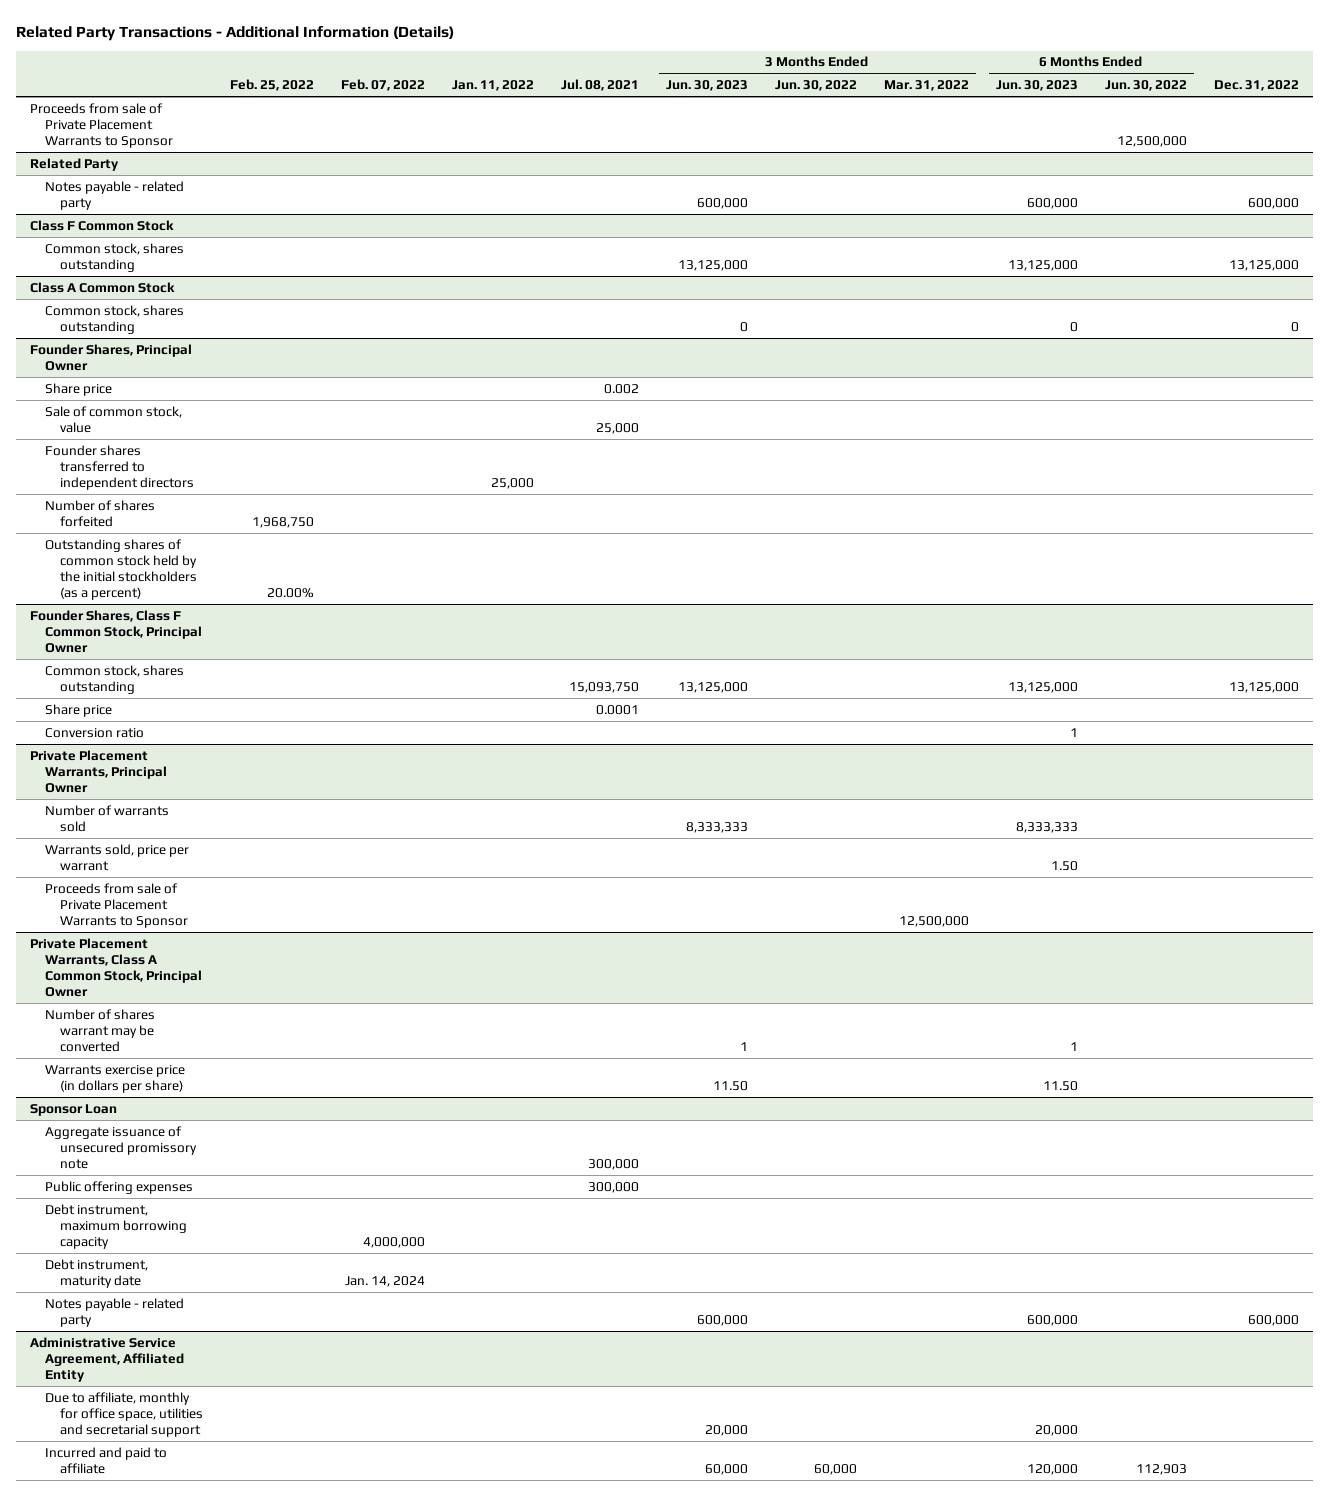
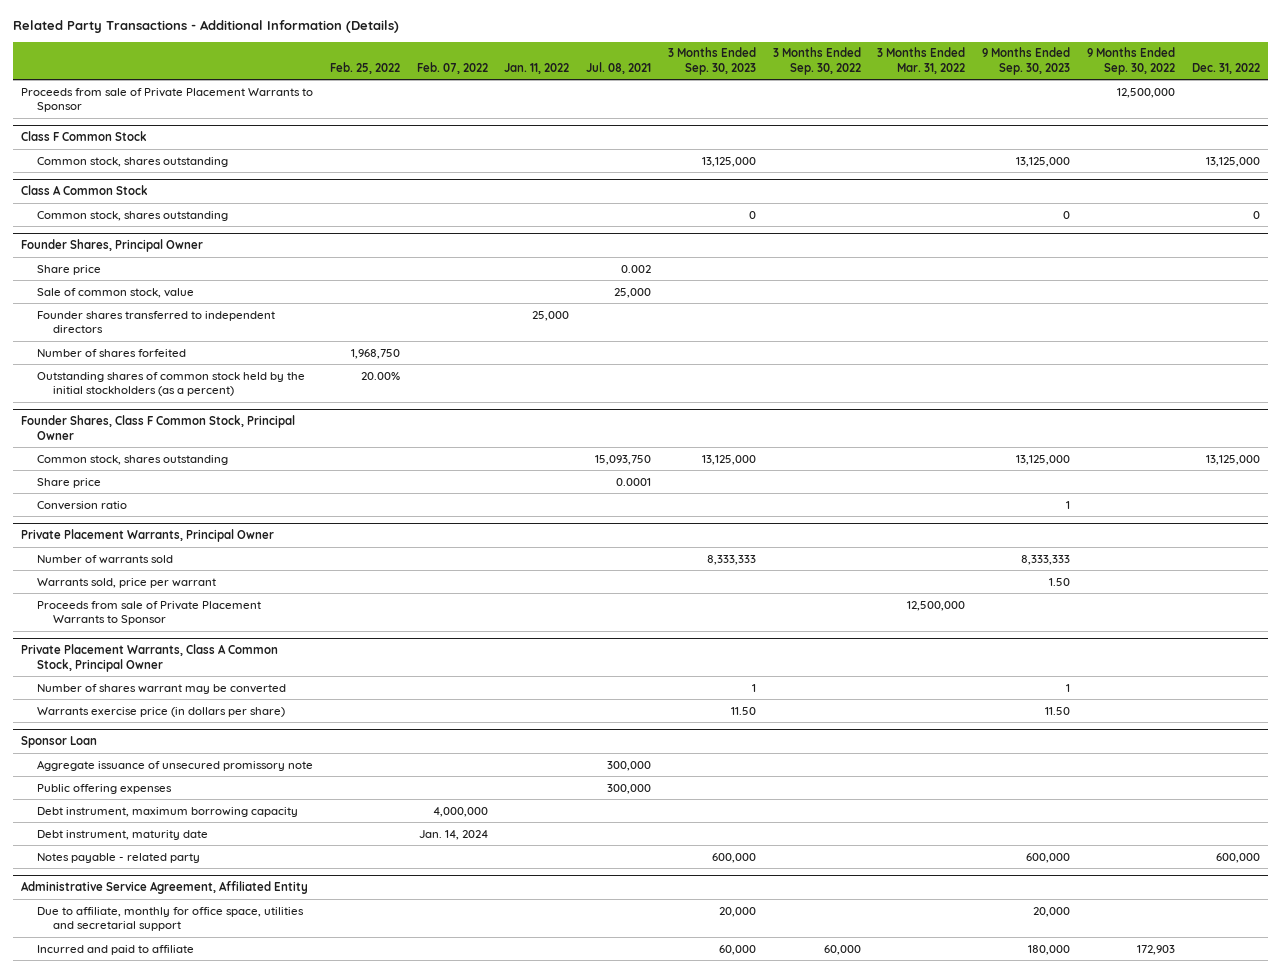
- | Feb. 25, 2022 | Feb. 07, 2022 | Jan. 11, 2022 | Jul. 08, 2021 | 3 Months Ended Jun. 30, 2023 | 3 Months Ended Jun. 30, 2022 | 3 Months Ended Mar. 31, 2022 | 6 Months Ended Jun. 30, 2023 | 6 Months Ended Jun. 30, 2022 | Dec. 31, 2022
+ | Feb. 25, 2022 | Feb. 07, 2022 | Jan. 11, 2022 | Jul. 08, 2021 | 3 Months Ended Sep. 30, 2023 | 3 Months Ended Sep. 30, 2022 | 3 Months Ended Mar. 31, 2022 | 9 Months Ended Sep. 30, 2023 | 9 Months Ended Sep. 30, 2022 | Dec. 31, 2022
- Related Party
- Notes payable - related party | | | | | 600,000 | | | 600,000 | | 600,000

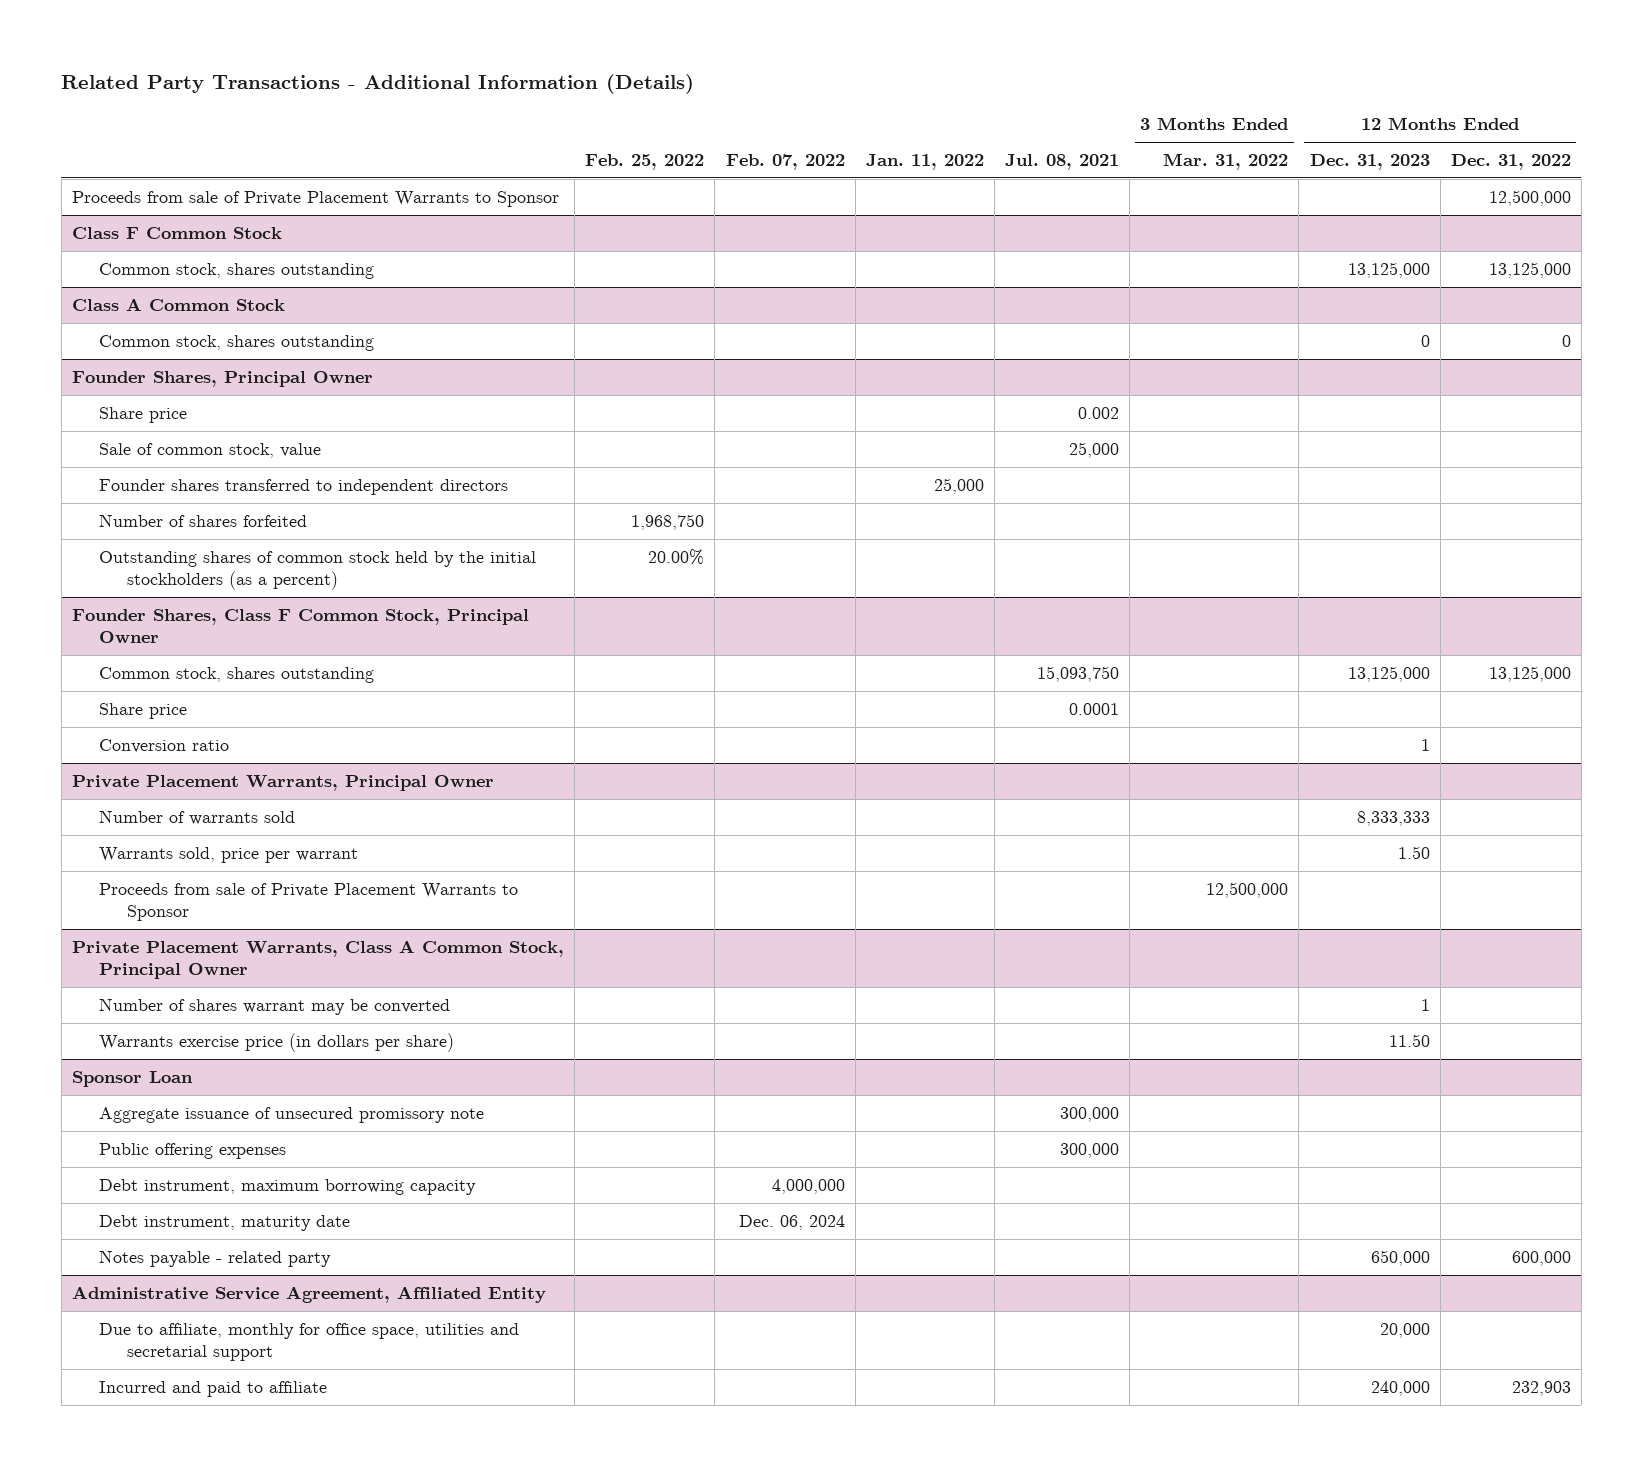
- | Feb. 25, 2022 | Feb. 07, 2022 | Jan. 11, 2022 | Jul. 08, 2021 | 3 Months Ended Sep. 30, 2023 | 3 Months Ended Sep. 30, 2022 | 3 Months Ended Mar. 31, 2022 | 9 Months Ended Sep. 30, 2023 | 9 Months Ended Sep. 30, 2022 | Dec. 31, 2022
+ | Feb. 25, 2022 | Feb. 07, 2022 | Jan. 11, 2022 | Jul. 08, 2021 | 3 Months Ended Mar. 31, 2022 | 12 Months Ended Dec. 31, 2023 | 12 Months Ended Dec. 31, 2022
@ Sponsor Loan
- Debt instrument, maturity date | | Jan. 14, 2024 | | | | | | | |
+ Debt instrument, maturity date | | Dec. 06, 2024 | | | | |

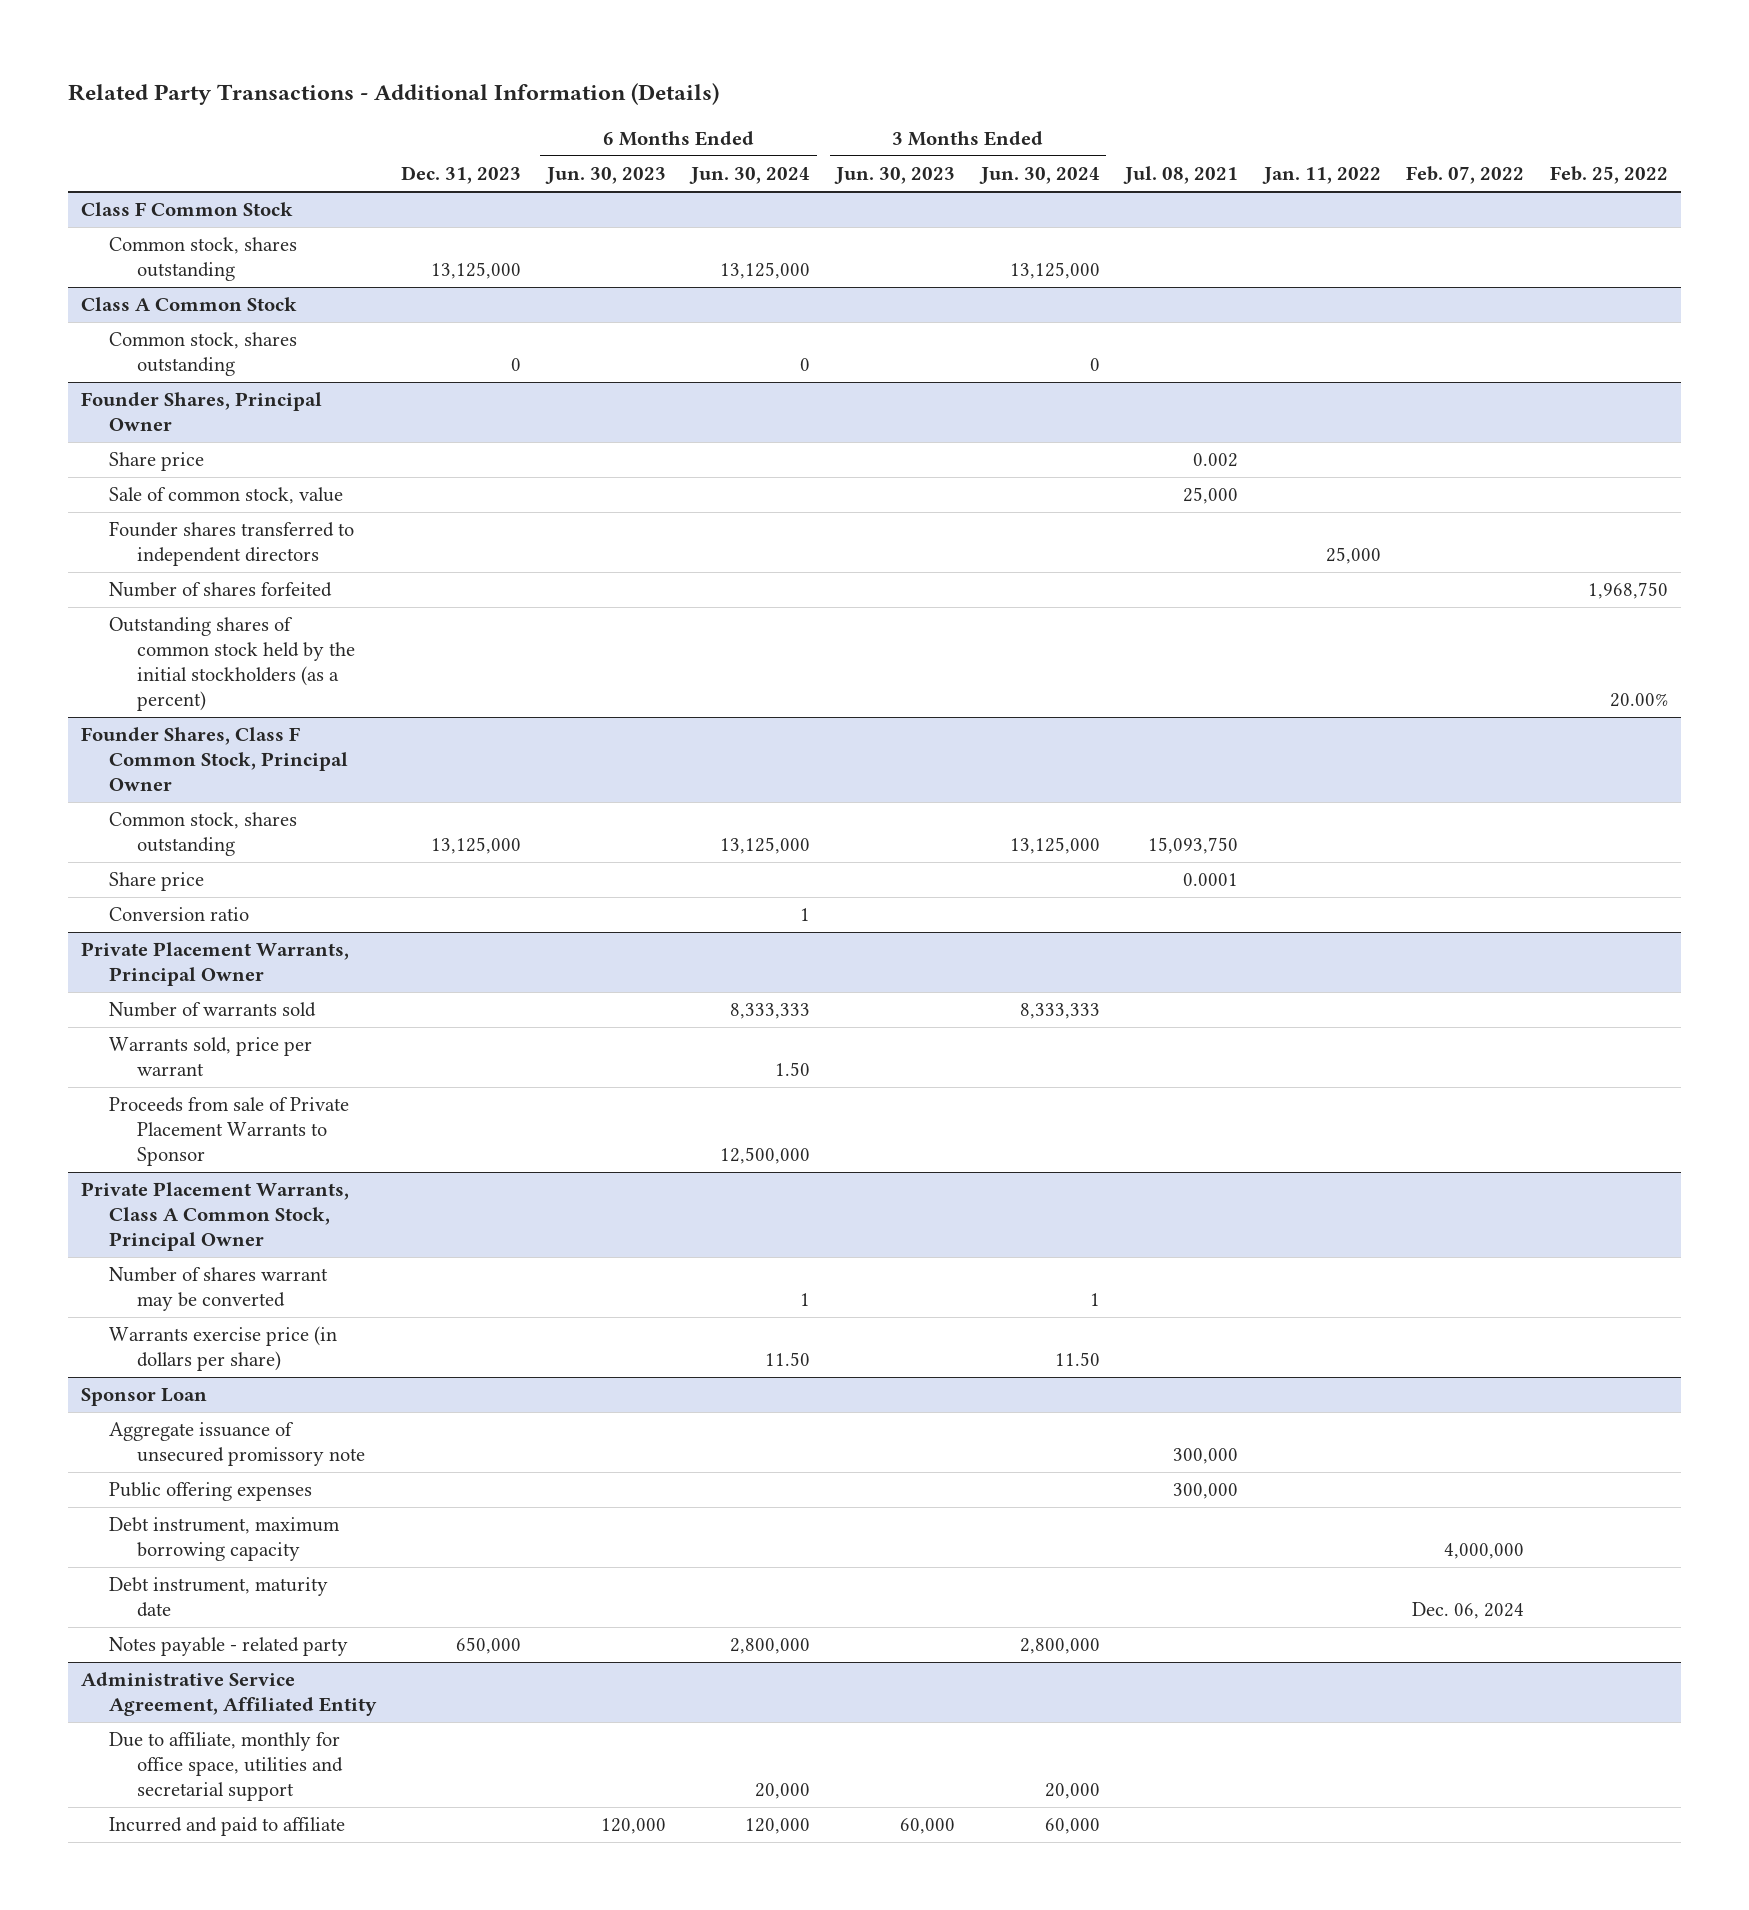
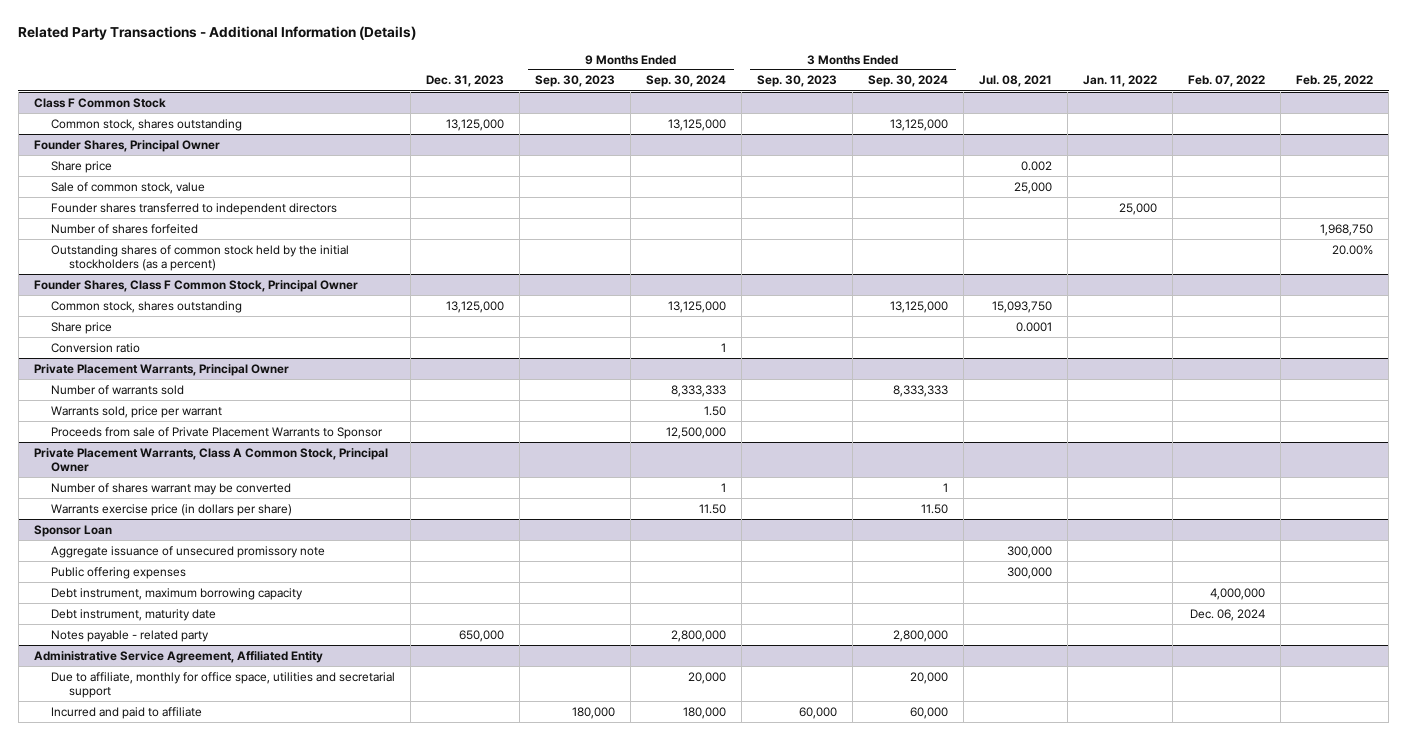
- | Dec. 31, 2023 | 6 Months Ended Jun. 30, 2023 | 6 Months Ended Jun. 30, 2024 | 3 Months Ended Jun. 30, 2023 | 3 Months Ended Jun. 30, 2024 | Jul. 08, 2021 | Jan. 11, 2022 | Feb. 07, 2022 | Feb. 25, 2022
+ | Dec. 31, 2023 | 9 Months Ended Sep. 30, 2023 | 9 Months Ended Sep. 30, 2024 | 3 Months Ended Sep. 30, 2023 | 3 Months Ended Sep. 30, 2024 | Jul. 08, 2021 | Jan. 11, 2022 | Feb. 07, 2022 | Feb. 25, 2022
- Class A Common Stock
- Common stock, shares outstanding | 0 | | 0 | | 0 | | | |

